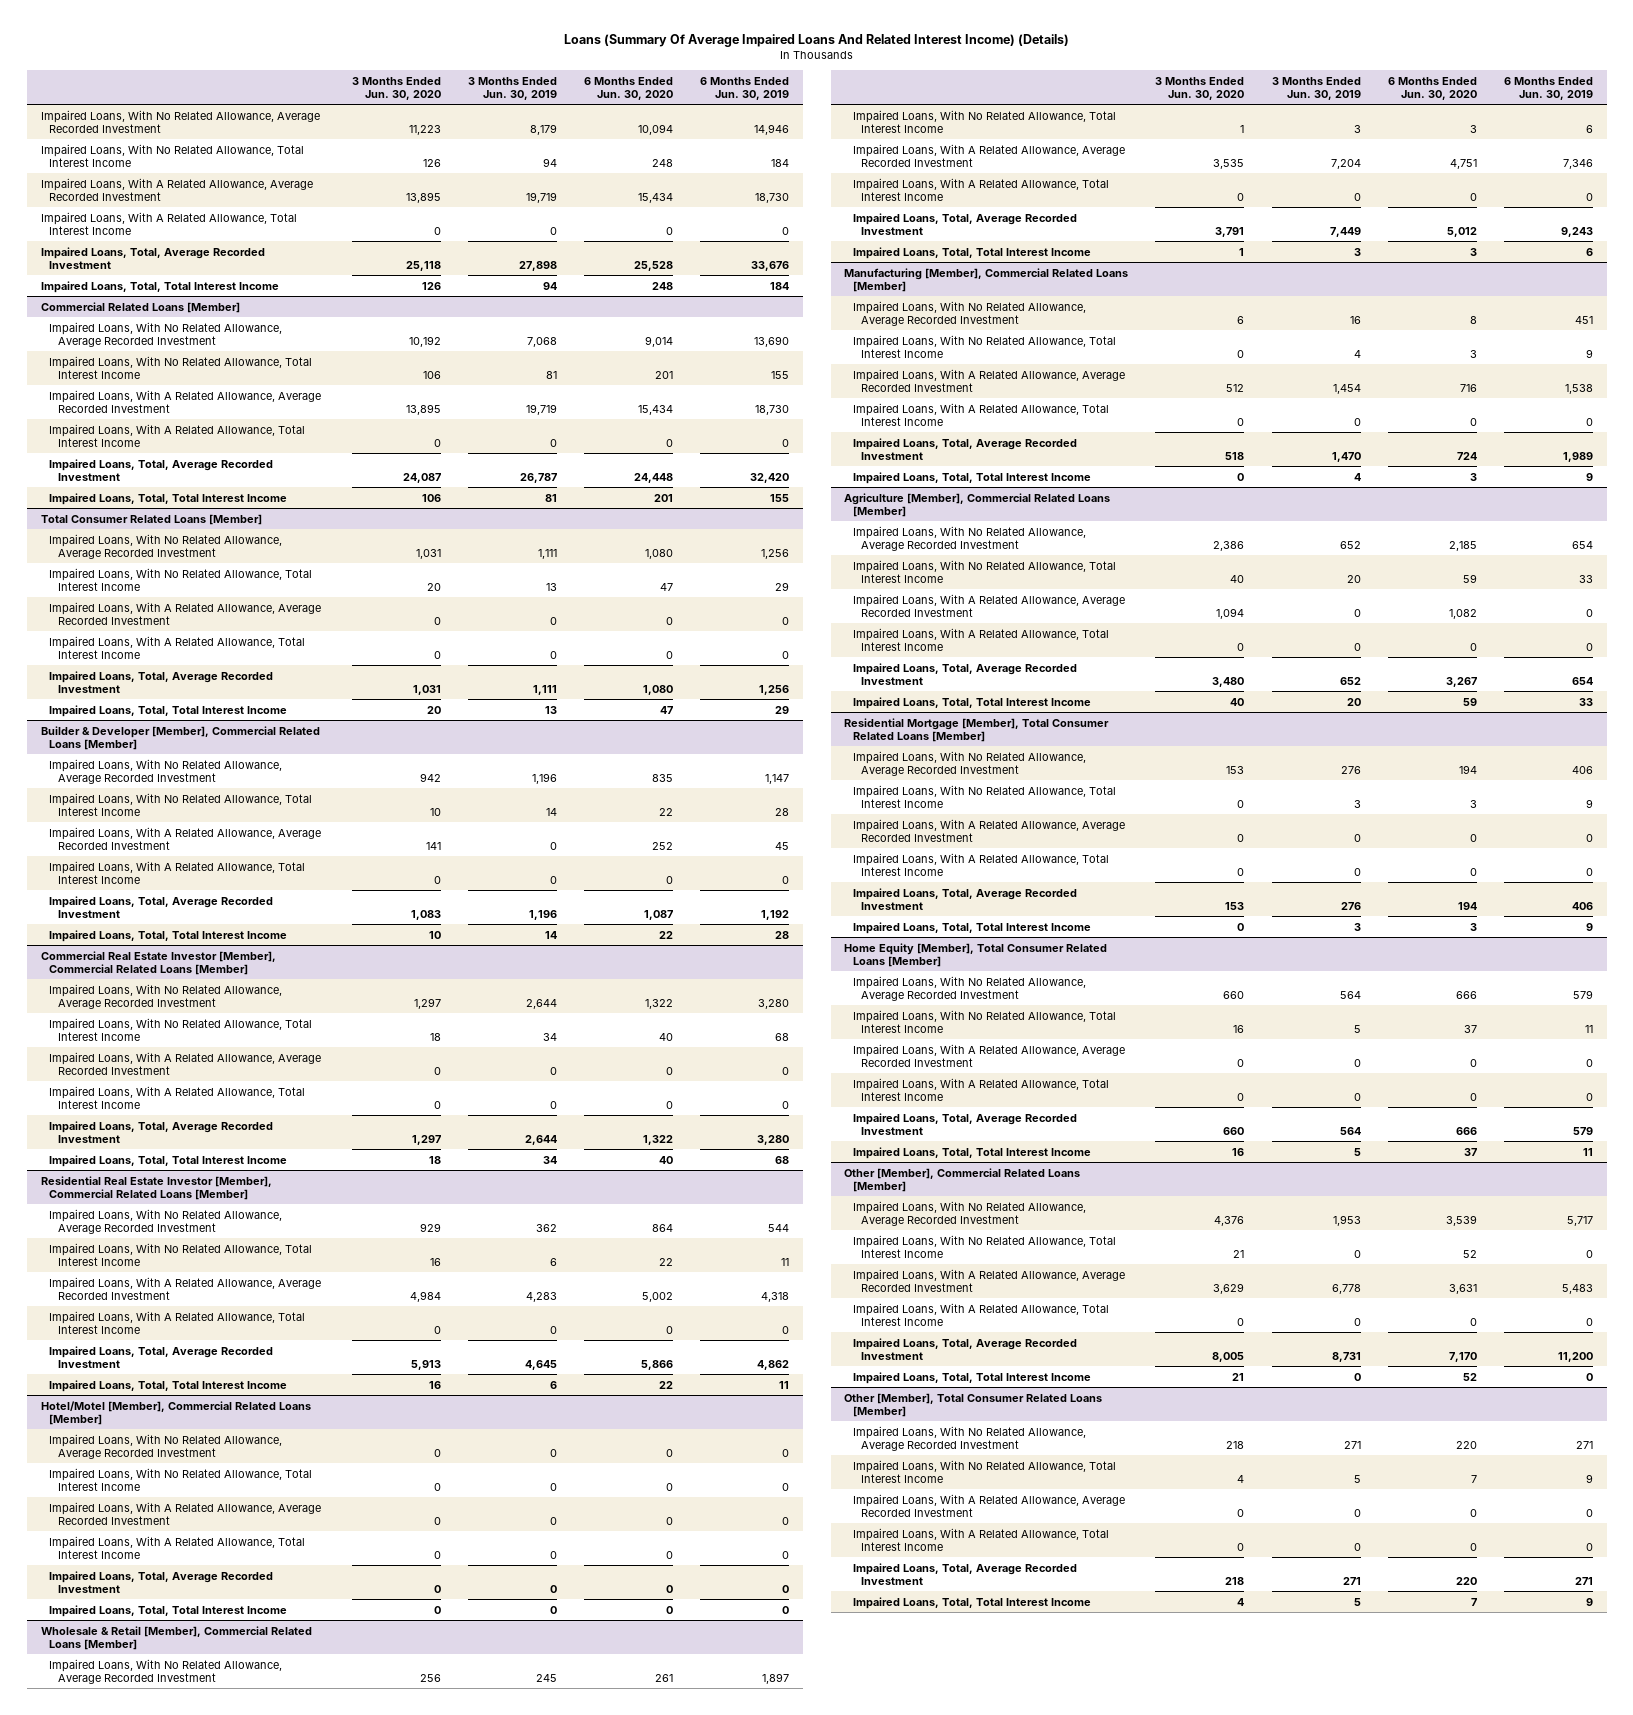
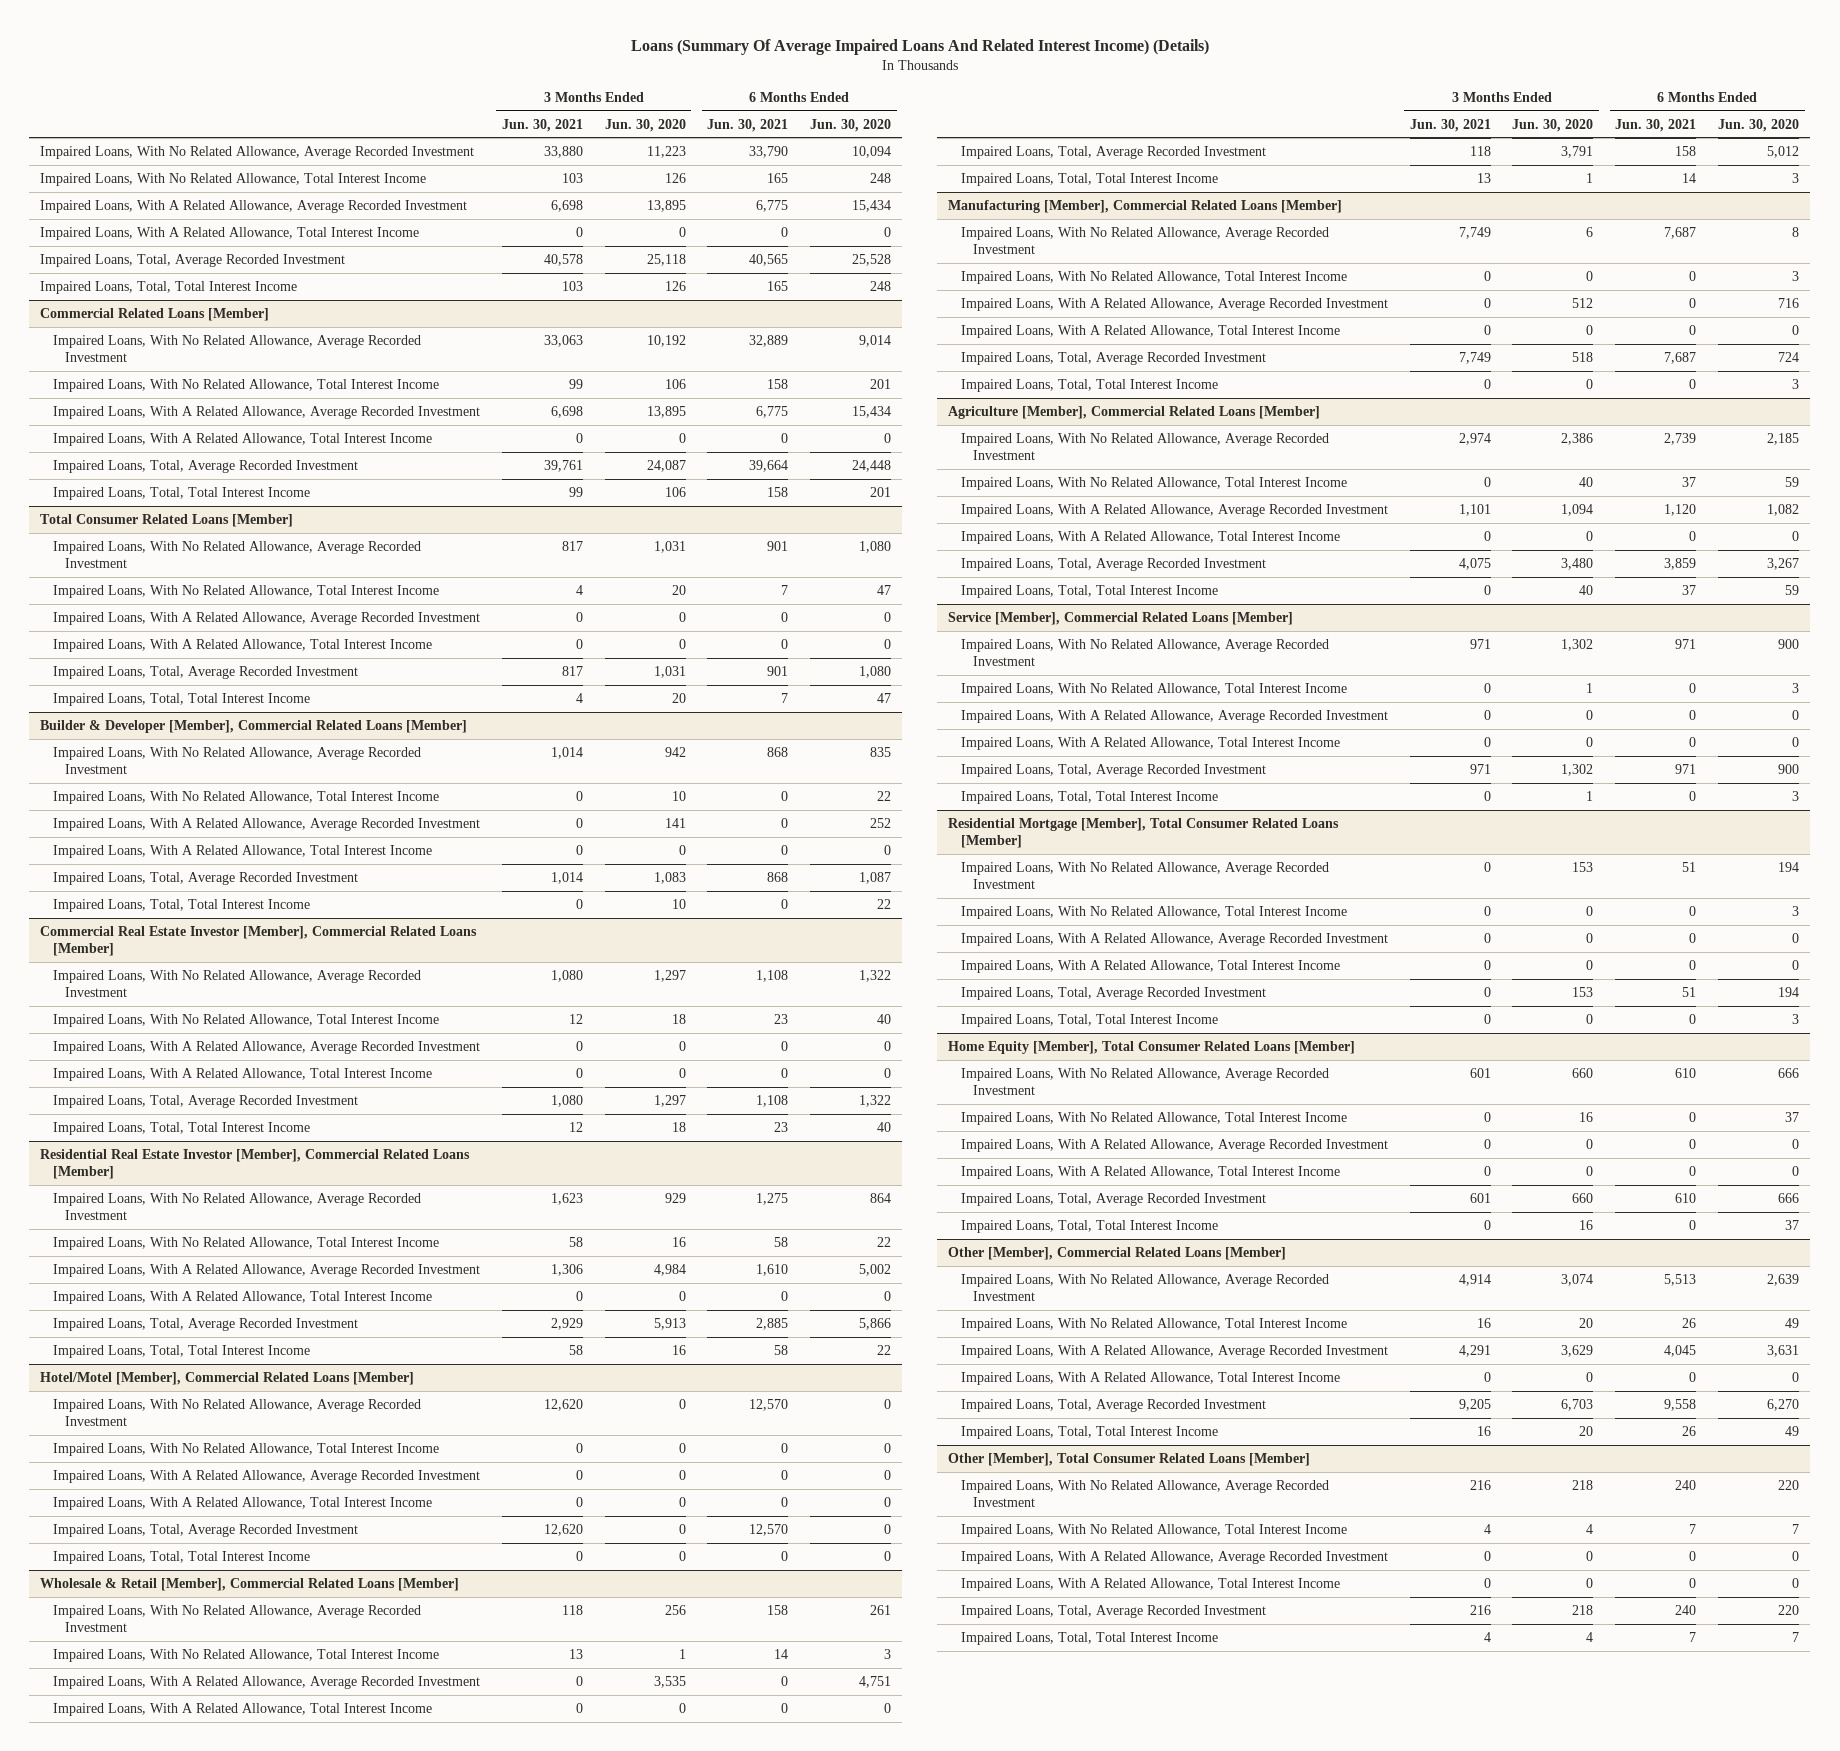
- | 3 Months Ended Jun. 30, 2020 | 3 Months Ended Jun. 30, 2019 | 6 Months Ended Jun. 30, 2020 | 6 Months Ended Jun. 30, 2019
+ | 3 Months Ended Jun. 30, 2021 | 3 Months Ended Jun. 30, 2020 | 6 Months Ended Jun. 30, 2021 | 6 Months Ended Jun. 30, 2020
+ Service [Member], Commercial Related Loans [Member]
+ Impaired Loans, With No Related Allowance, Average Recorded Investment | 971 | 1,302 | 971 | 900
+ Impaired Loans, With No Related Allowance, Total Interest Income | 0 | 1 | 0 | 3
+ Impaired Loans, With A Related Allowance, Average Recorded Investment | 0 | 0 | 0 | 0
+ Impaired Loans, With A Related Allowance, Total Interest Income | 0 | 0 | 0 | 0
+ Impaired Loans, Total, Average Recorded Investment | 971 | 1,302 | 971 | 900
+ Impaired Loans, Total, Total Interest Income | 0 | 1 | 0 | 3
@ Other [Member], Commercial Related Loans [Member]
- Impaired Loans, With No Related Allowance, Average Recorded Investment | 4,376 | 1,953 | 3,539 | 5,717
- Impaired Loans, With No Related Allowance, Total Interest Income | 21 | 0 | 52 | 0
+ Impaired Loans, With No Related Allowance, Average Recorded Investment | 4,914 | 3,074 | 5,513 | 2,639
+ Impaired Loans, With No Related Allowance, Total Interest Income | 16 | 20 | 26 | 49
- Impaired Loans, Total, Average Recorded Investment | 8,005 | 8,731 | 7,170 | 11,200
- Impaired Loans, Total, Total Interest Income | 21 | 0 | 52 | 0
+ Impaired Loans, Total, Average Recorded Investment | 9,205 | 6,703 | 9,558 | 6,270
+ Impaired Loans, Total, Total Interest Income | 16 | 20 | 26 | 49

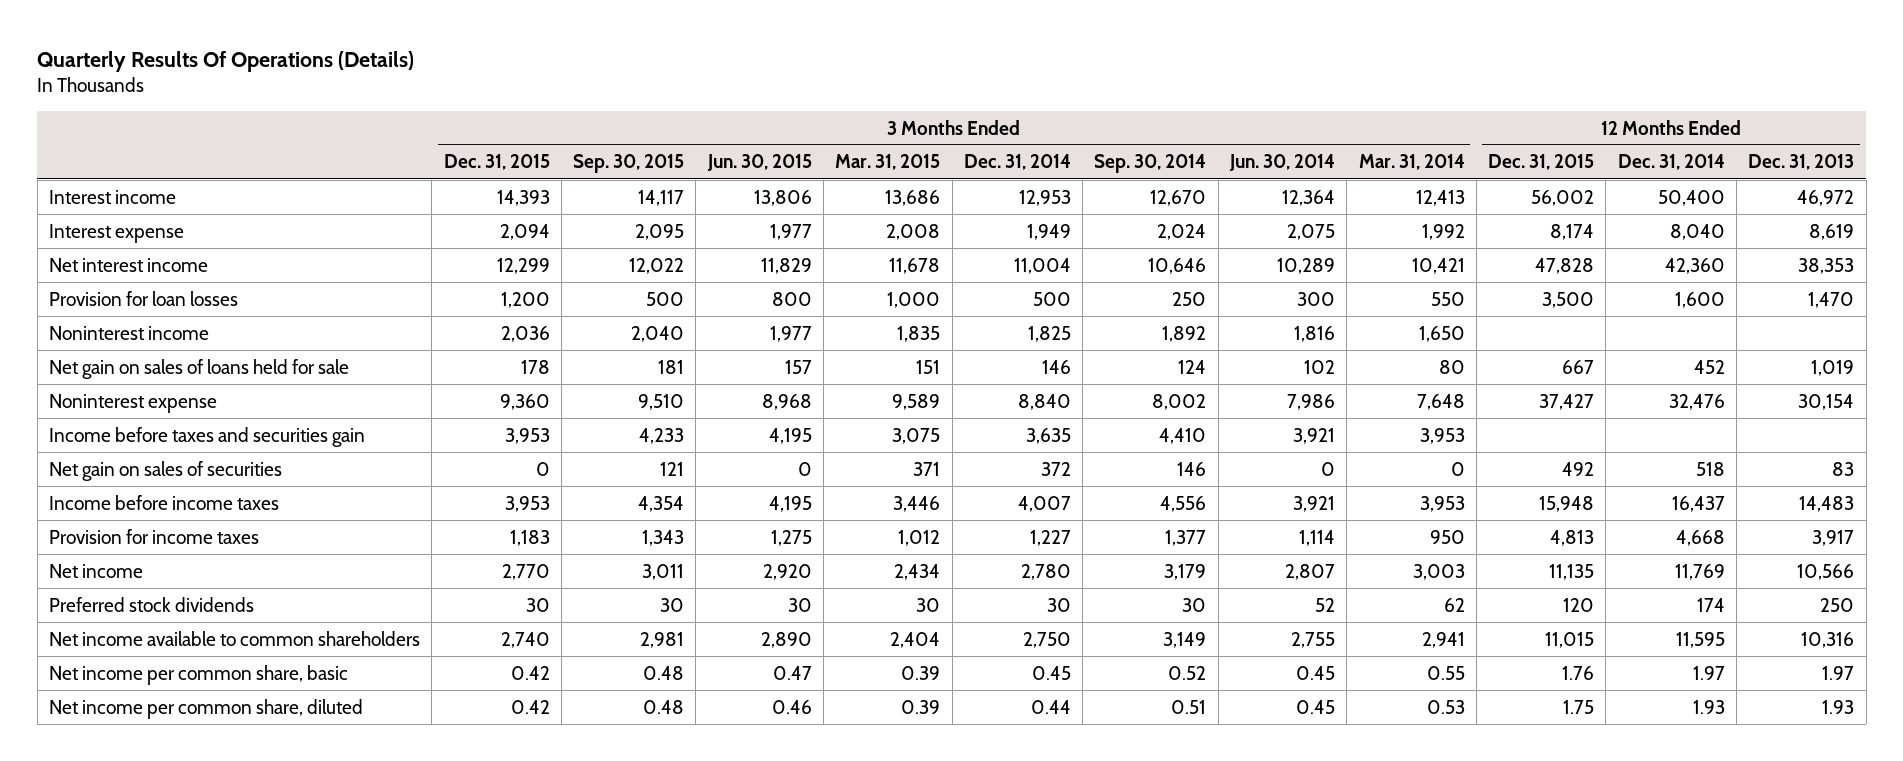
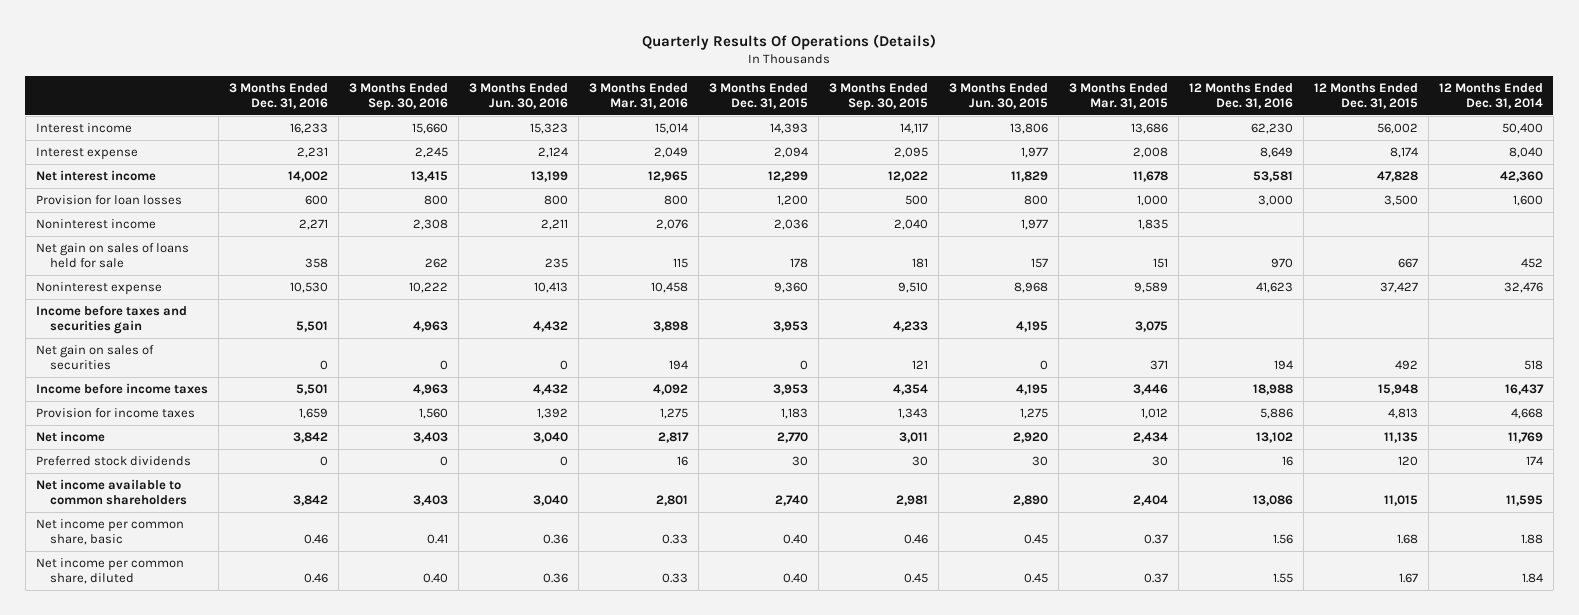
- | 3 Months Ended Dec. 31, 2015 | 3 Months Ended Sep. 30, 2015 | 3 Months Ended Jun. 30, 2015 | 3 Months Ended Mar. 31, 2015 | 3 Months Ended Dec. 31, 2014 | 3 Months Ended Sep. 30, 2014 | 3 Months Ended Jun. 30, 2014 | 3 Months Ended Mar. 31, 2014 | 12 Months Ended Dec. 31, 2015 | 12 Months Ended Dec. 31, 2014 | 12 Months Ended Dec. 31, 2013
+ | 3 Months Ended Dec. 31, 2016 | 3 Months Ended Sep. 30, 2016 | 3 Months Ended Jun. 30, 2016 | 3 Months Ended Mar. 31, 2016 | 3 Months Ended Dec. 31, 2015 | 3 Months Ended Sep. 30, 2015 | 3 Months Ended Jun. 30, 2015 | 3 Months Ended Mar. 31, 2015 | 12 Months Ended Dec. 31, 2016 | 12 Months Ended Dec. 31, 2015 | 12 Months Ended Dec. 31, 2014
- Net income per common share, basic | 0.42 | 0.48 | 0.47 | 0.39 | 0.45 | 0.52 | 0.45 | 0.55 | 1.76 | 1.97 | 1.97
- Net income per common share, diluted | 0.42 | 0.48 | 0.46 | 0.39 | 0.44 | 0.51 | 0.45 | 0.53 | 1.75 | 1.93 | 1.93
+ Net income per common share, basic | 0.46 | 0.41 | 0.36 | 0.33 | 0.40 | 0.46 | 0.45 | 0.37 | 1.56 | 1.68 | 1.88
+ Net income per common share, diluted | 0.46 | 0.40 | 0.36 | 0.33 | 0.40 | 0.45 | 0.45 | 0.37 | 1.55 | 1.67 | 1.84

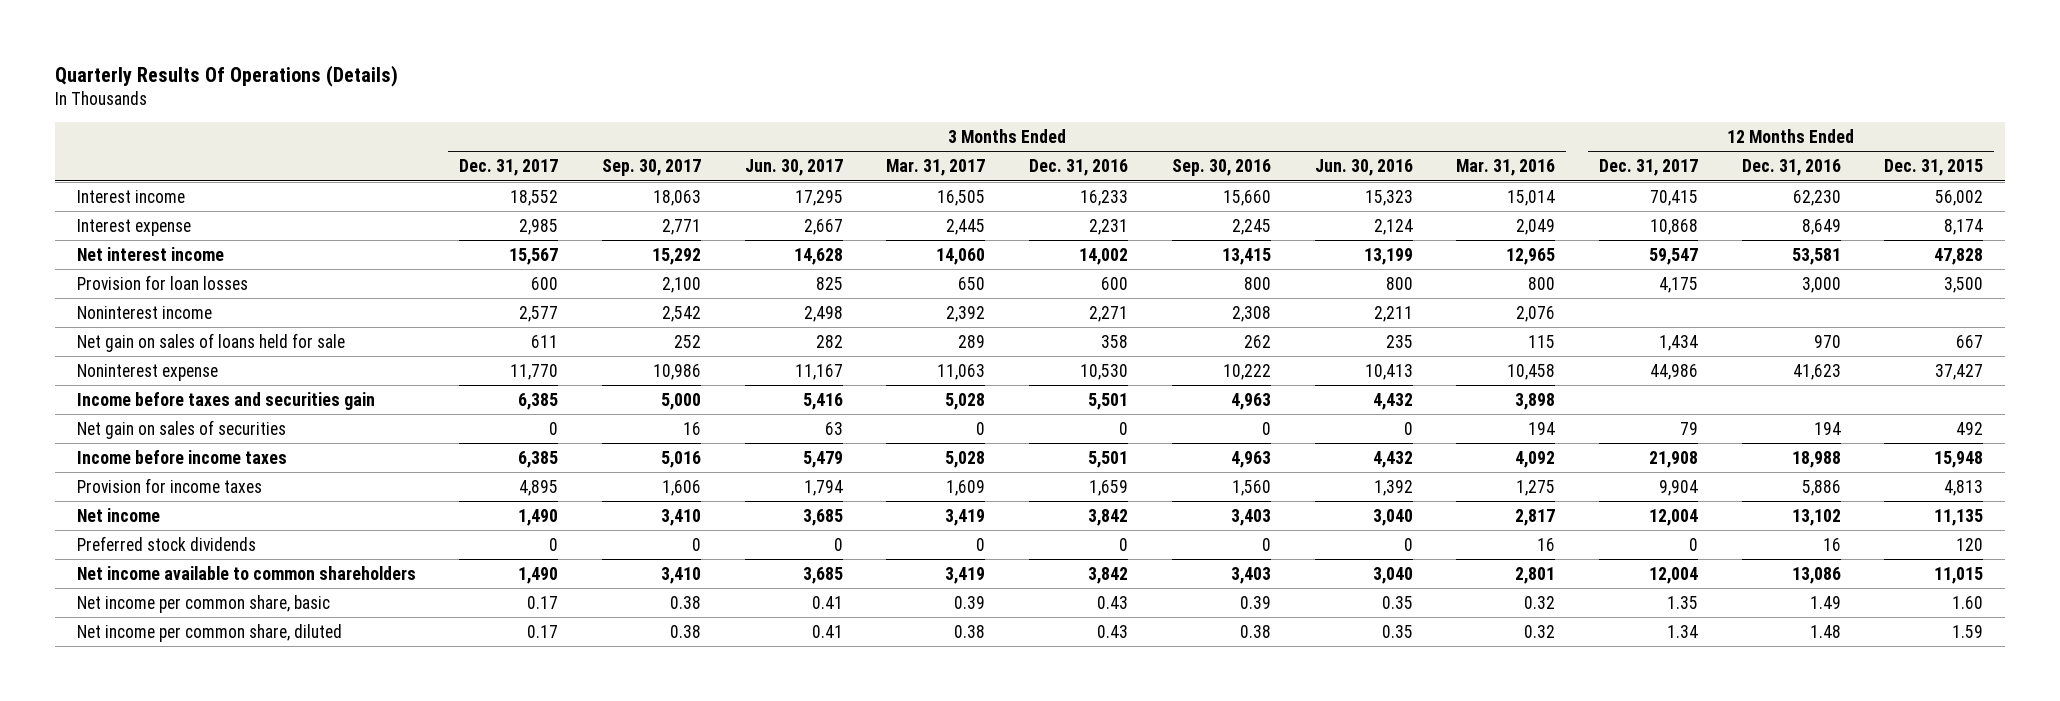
- | 3 Months Ended Dec. 31, 2016 | 3 Months Ended Sep. 30, 2016 | 3 Months Ended Jun. 30, 2016 | 3 Months Ended Mar. 31, 2016 | 3 Months Ended Dec. 31, 2015 | 3 Months Ended Sep. 30, 2015 | 3 Months Ended Jun. 30, 2015 | 3 Months Ended Mar. 31, 2015 | 12 Months Ended Dec. 31, 2016 | 12 Months Ended Dec. 31, 2015 | 12 Months Ended Dec. 31, 2014
+ | 3 Months Ended Dec. 31, 2017 | 3 Months Ended Sep. 30, 2017 | 3 Months Ended Jun. 30, 2017 | 3 Months Ended Mar. 31, 2017 | 3 Months Ended Dec. 31, 2016 | 3 Months Ended Sep. 30, 2016 | 3 Months Ended Jun. 30, 2016 | 3 Months Ended Mar. 31, 2016 | 12 Months Ended Dec. 31, 2017 | 12 Months Ended Dec. 31, 2016 | 12 Months Ended Dec. 31, 2015
- Net income per common share, basic | 0.46 | 0.41 | 0.36 | 0.33 | 0.40 | 0.46 | 0.45 | 0.37 | 1.56 | 1.68 | 1.88
- Net income per common share, diluted | 0.46 | 0.40 | 0.36 | 0.33 | 0.40 | 0.45 | 0.45 | 0.37 | 1.55 | 1.67 | 1.84
+ Net income per common share, basic | 0.17 | 0.38 | 0.41 | 0.39 | 0.43 | 0.39 | 0.35 | 0.32 | 1.35 | 1.49 | 1.60
+ Net income per common share, diluted | 0.17 | 0.38 | 0.41 | 0.38 | 0.43 | 0.38 | 0.35 | 0.32 | 1.34 | 1.48 | 1.59

